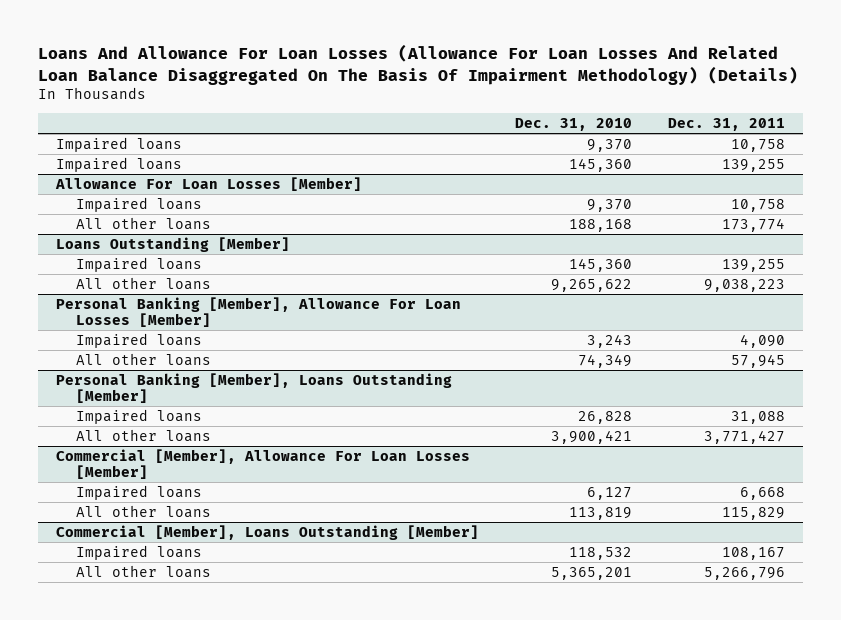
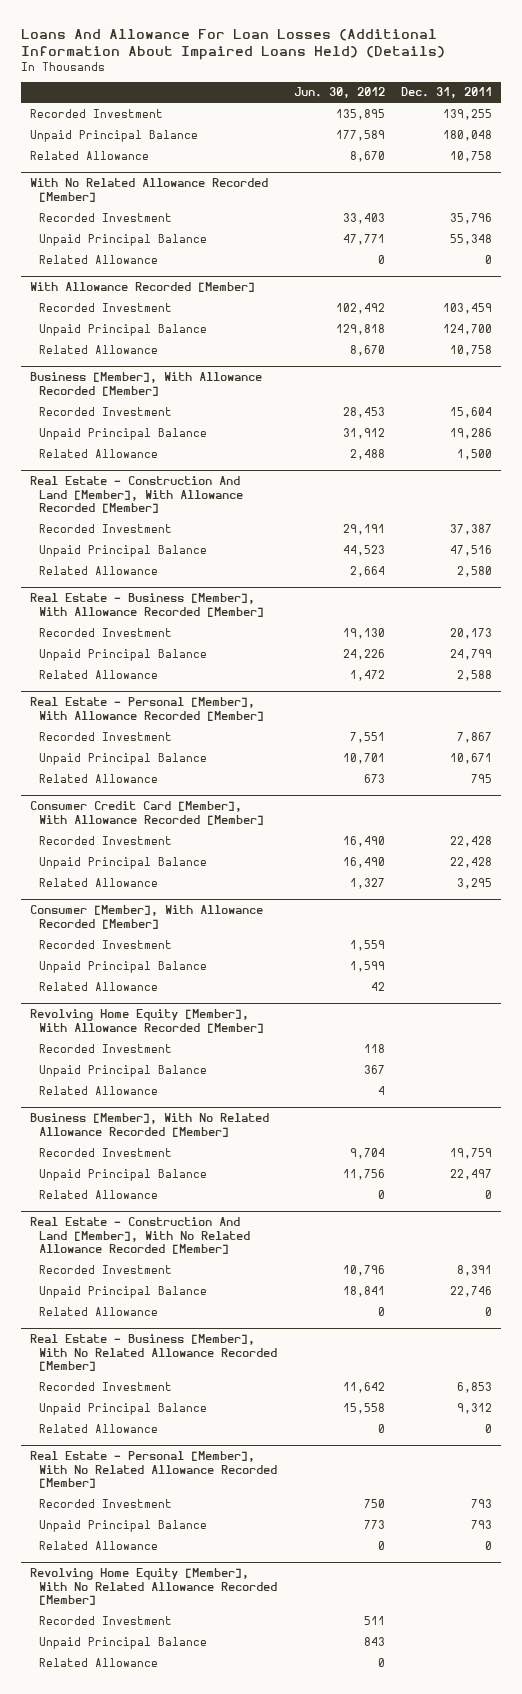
- Loans And Allowance For Loan Losses (Allowance For Loan Losses And Related Loan Balance Disaggregated On The Basis Of Impairment Methodology) (Details)
+ Loans And Allowance For Loan Losses (Additional Information About Impaired Loans Held) (Details)
- | Dec. 31, 2010 | Dec. 31, 2011
+ | Jun. 30, 2012 | Dec. 31, 2011
- Impaired loans | 9,370 | 10,758
- Impaired loans | 145,360 | 139,255
- Allowance For Loan Losses [Member]
- Impaired loans | 9,370 | 10,758
- All other loans | 188,168 | 173,774
- Loans Outstanding [Member]
- Impaired loans | 145,360 | 139,255
- All other loans | 9,265,622 | 9,038,223
- Personal Banking [Member], Allowance For Loan Losses [Member]
- Impaired loans | 3,243 | 4,090
- All other loans | 74,349 | 57,945
- Personal Banking [Member], Loans Outstanding [Member]
- Impaired loans | 26,828 | 31,088
- All other loans | 3,900,421 | 3,771,427
- Commercial [Member], Allowance For Loan Losses [Member]
- Impaired loans | 6,127 | 6,668
- All other loans | 113,819 | 115,829
- Commercial [Member], Loans Outstanding [Member]
- Impaired loans | 118,532 | 108,167
- All other loans | 5,365,201 | 5,266,796
+ Recorded Investment | 135,895 | 139,255
+ Unpaid Principal Balance | 177,589 | 180,048
+ Related Allowance | 8,670 | 10,758
+ With No Related Allowance Recorded [Member]
+ Recorded Investment | 33,403 | 35,796
+ Unpaid Principal Balance | 47,771 | 55,348
+ Related Allowance | 0 | 0
+ With Allowance Recorded [Member]
+ Recorded Investment | 102,492 | 103,459
+ Unpaid Principal Balance | 129,818 | 124,700
+ Related Allowance | 8,670 | 10,758
+ Business [Member], With Allowance Recorded [Member]
+ Recorded Investment | 28,453 | 15,604
+ Unpaid Principal Balance | 31,912 | 19,286
+ Related Allowance | 2,488 | 1,500
+ Real Estate - Construction And Land [Member], With Allowance Recorded [Member]
+ Recorded Investment | 29,191 | 37,387
+ Unpaid Principal Balance | 44,523 | 47,516
+ Related Allowance | 2,664 | 2,580
+ Real Estate - Business [Member], With Allowance Recorded [Member]
+ Recorded Investment | 19,130 | 20,173
+ Unpaid Principal Balance | 24,226 | 24,799
+ Related Allowance | 1,472 | 2,588
+ Real Estate - Personal [Member], With Allowance Recorded [Member]
+ Recorded Investment | 7,551 | 7,867
+ Unpaid Principal Balance | 10,701 | 10,671
+ Related Allowance | 673 | 795
+ Consumer Credit Card [Member], With Allowance Recorded [Member]
+ Recorded Investment | 16,490 | 22,428
+ Unpaid Principal Balance | 16,490 | 22,428
+ Related Allowance | 1,327 | 3,295
+ Consumer [Member], With Allowance Recorded [Member]
+ Recorded Investment | 1,559 |
+ Unpaid Principal Balance | 1,599 |
+ Related Allowance | 42 |
+ Revolving Home Equity [Member], With Allowance Recorded [Member]
+ Recorded Investment | 118 |
+ Unpaid Principal Balance | 367 |
+ Related Allowance | 4 |
+ Business [Member], With No Related Allowance Recorded [Member]
+ Recorded Investment | 9,704 | 19,759
+ Unpaid Principal Balance | 11,756 | 22,497
+ Related Allowance | 0 | 0
+ Real Estate - Construction And Land [Member], With No Related Allowance Recorded [Member]
+ Recorded Investment | 10,796 | 8,391
+ Unpaid Principal Balance | 18,841 | 22,746
+ Related Allowance | 0 | 0
+ Real Estate - Business [Member], With No Related Allowance Recorded [Member]
+ Recorded Investment | 11,642 | 6,853
+ Unpaid Principal Balance | 15,558 | 9,312
+ Related Allowance | 0 | 0
+ Real Estate - Personal [Member], With No Related Allowance Recorded [Member]
+ Recorded Investment | 750 | 793
+ Unpaid Principal Balance | 773 | 793
+ Related Allowance | 0 | 0
+ Revolving Home Equity [Member], With No Related Allowance Recorded [Member]
+ Recorded Investment | 511 |
+ Unpaid Principal Balance | 843 |
+ Related Allowance | 0 |

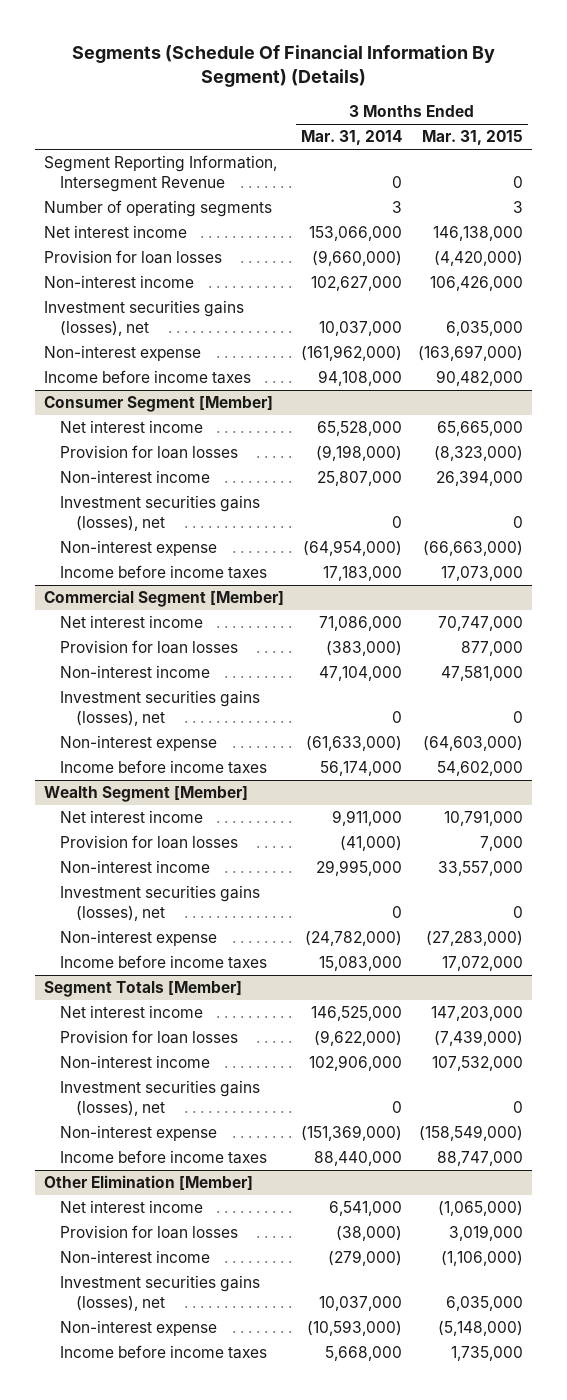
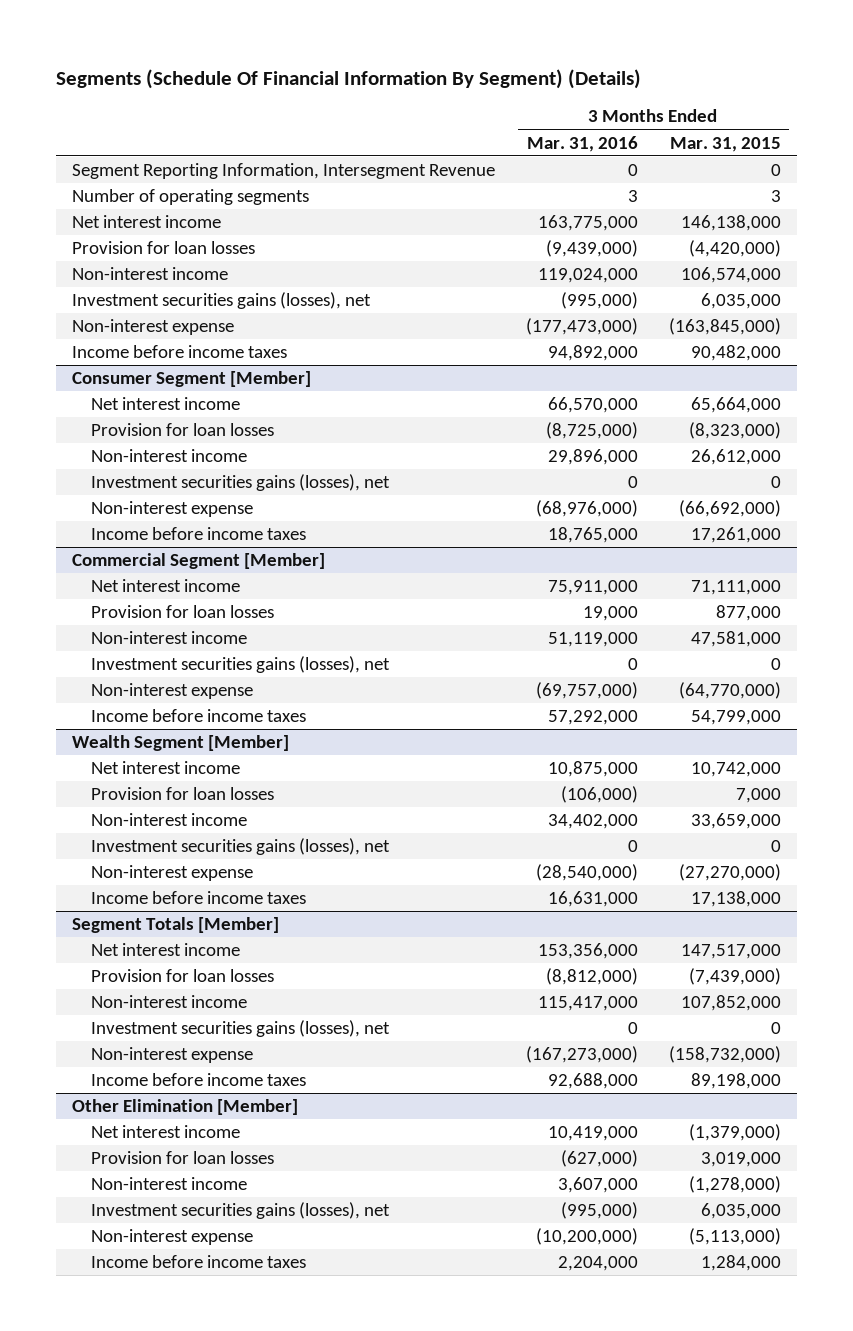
- | 3 Months Ended Mar. 31, 2014 | 3 Months Ended Mar. 31, 2015
+ | 3 Months Ended Mar. 31, 2016 | 3 Months Ended Mar. 31, 2015
- Non-interest income | 102,627,000 | 106,426,000
+ Non-interest income | 119,024,000 | 106,574,000
- Non-interest expense | (161,962,000) | (163,697,000)
+ Non-interest expense | (177,473,000) | (163,845,000)
@ Consumer Segment [Member]
- Net interest income | 65,528,000 | 65,665,000
+ Net interest income | 66,570,000 | 65,664,000
- Non-interest income | 25,807,000 | 26,394,000
+ Non-interest income | 29,896,000 | 26,612,000
- Non-interest expense | (64,954,000) | (66,663,000)
- Income before income taxes | 17,183,000 | 17,073,000
+ Non-interest expense | (68,976,000) | (66,692,000)
+ Income before income taxes | 18,765,000 | 17,261,000
@ Commercial Segment [Member]
- Net interest income | 71,086,000 | 70,747,000
+ Net interest income | 75,911,000 | 71,111,000
- Non-interest expense | (61,633,000) | (64,603,000)
- Income before income taxes | 56,174,000 | 54,602,000
+ Non-interest expense | (69,757,000) | (64,770,000)
+ Income before income taxes | 57,292,000 | 54,799,000
@ Wealth Segment [Member]
- Net interest income | 9,911,000 | 10,791,000
+ Net interest income | 10,875,000 | 10,742,000
- Non-interest income | 29,995,000 | 33,557,000
+ Non-interest income | 34,402,000 | 33,659,000
- Non-interest expense | (24,782,000) | (27,283,000)
- Income before income taxes | 15,083,000 | 17,072,000
+ Non-interest expense | (28,540,000) | (27,270,000)
+ Income before income taxes | 16,631,000 | 17,138,000
@ Segment Totals [Member]
- Net interest income | 146,525,000 | 147,203,000
+ Net interest income | 153,356,000 | 147,517,000
- Non-interest income | 102,906,000 | 107,532,000
+ Non-interest income | 115,417,000 | 107,852,000
- Non-interest expense | (151,369,000) | (158,549,000)
- Income before income taxes | 88,440,000 | 88,747,000
+ Non-interest expense | (167,273,000) | (158,732,000)
+ Income before income taxes | 92,688,000 | 89,198,000
@ Other Elimination [Member]
- Net interest income | 6,541,000 | (1,065,000)
+ Net interest income | 10,419,000 | (1,379,000)
- Non-interest income | (279,000) | (1,106,000)
+ Non-interest income | 3,607,000 | (1,278,000)
- Non-interest expense | (10,593,000) | (5,148,000)
- Income before income taxes | 5,668,000 | 1,735,000
+ Non-interest expense | (10,200,000) | (5,113,000)
+ Income before income taxes | 2,204,000 | 1,284,000

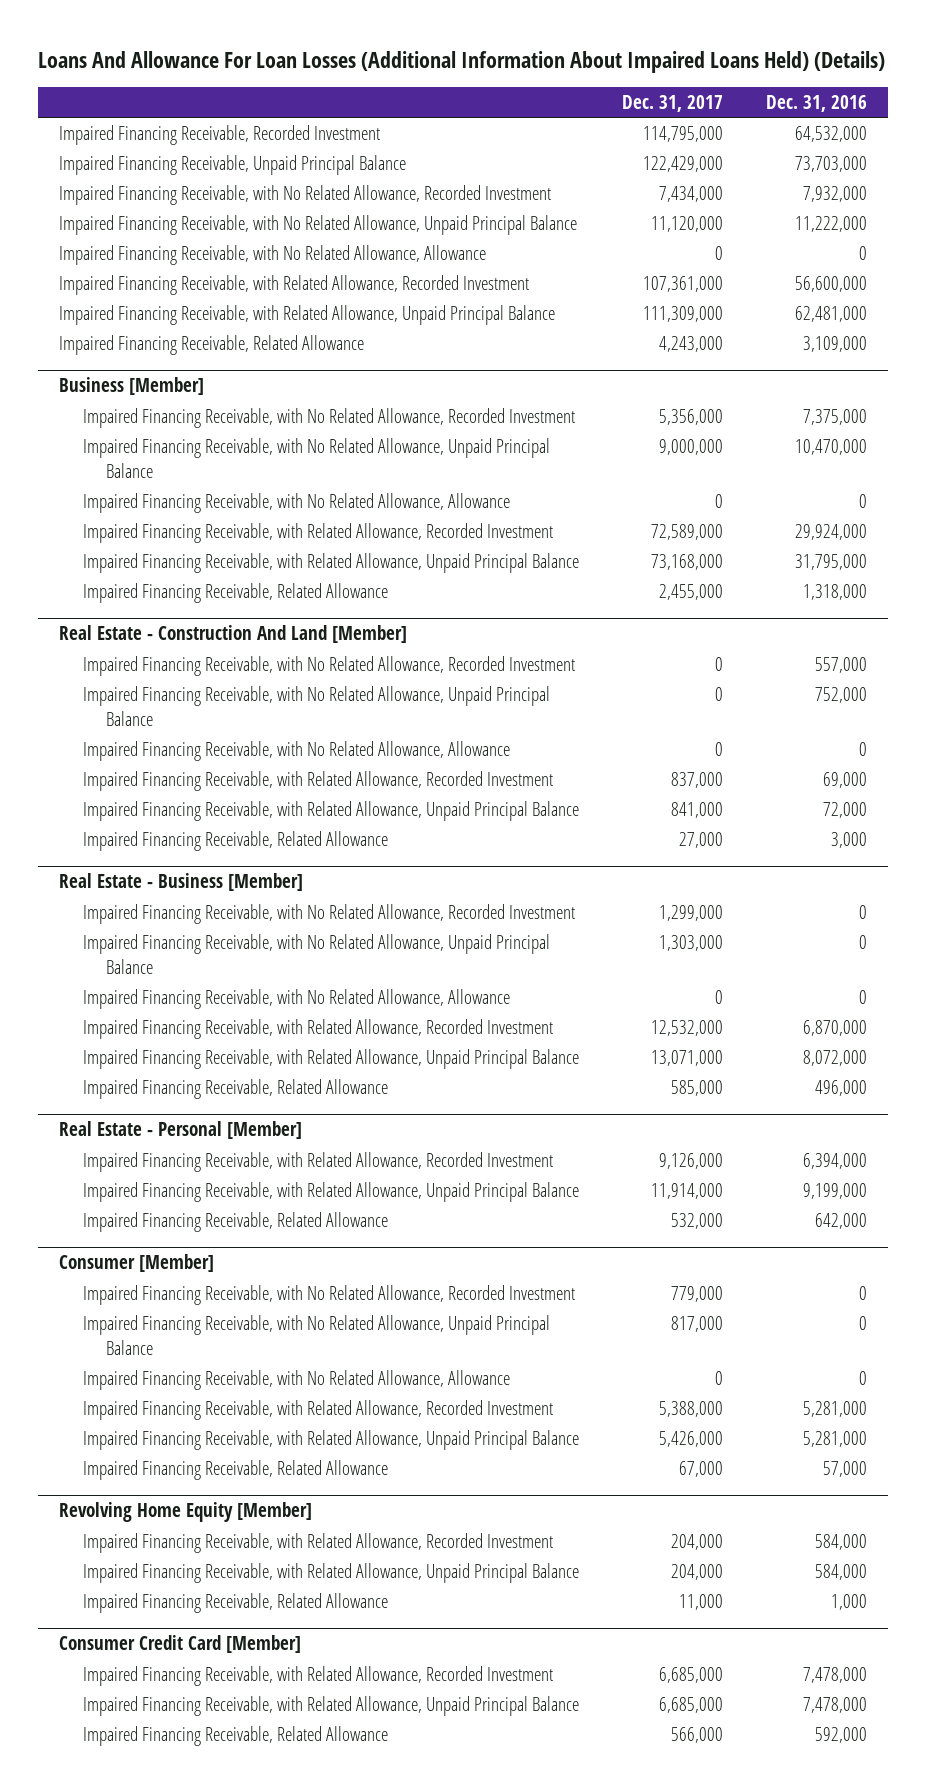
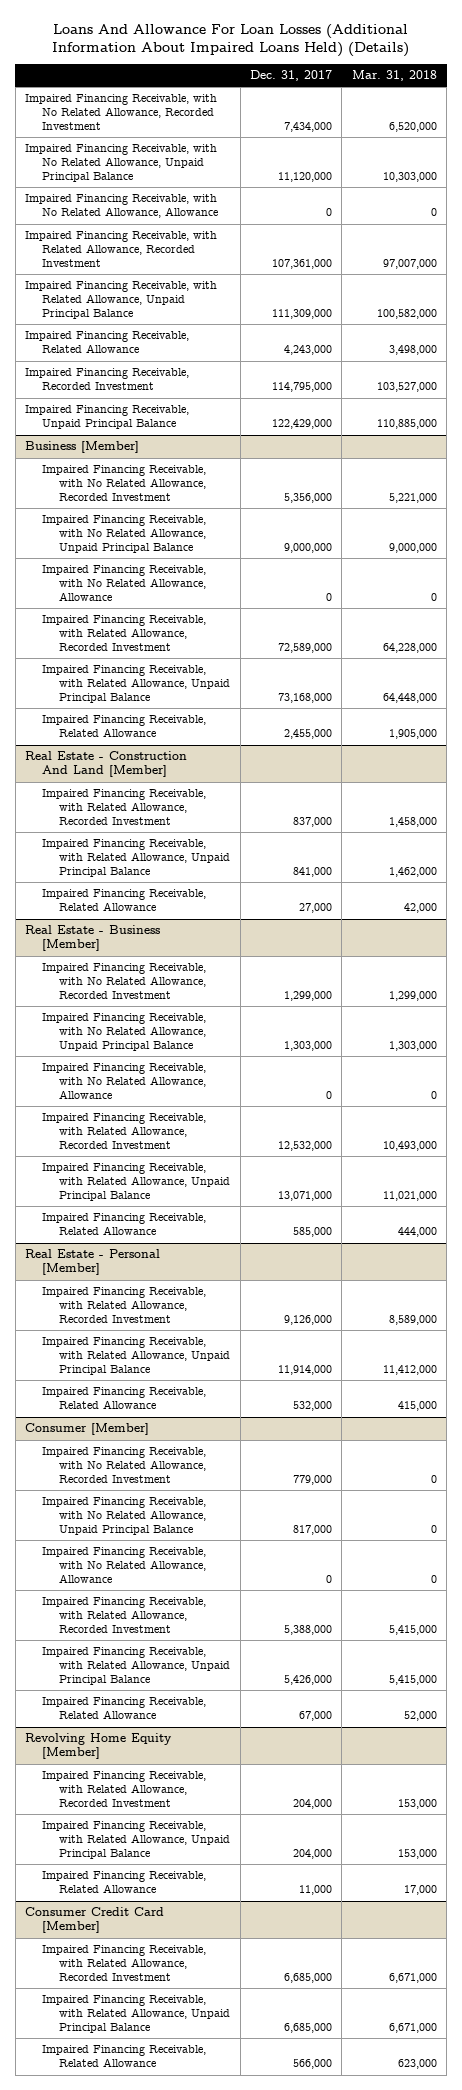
- | Dec. 31, 2017 | Dec. 31, 2016
+ | Dec. 31, 2017 | Mar. 31, 2018
moved down: Impaired Financing Receivable, Recorded Investment | 114,795,000 | 103,527,000
moved down: Impaired Financing Receivable, Unpaid Principal Balance | 122,429,000 | 110,885,000
@ Real Estate - Construction And Land [Member]
- Impaired Financing Receivable, with No Related Allowance, Recorded Investment | 0 | 557,000
- Impaired Financing Receivable, with No Related Allowance, Unpaid Principal Balance | 0 | 752,000
- Impaired Financing Receivable, with No Related Allowance, Allowance | 0 | 0

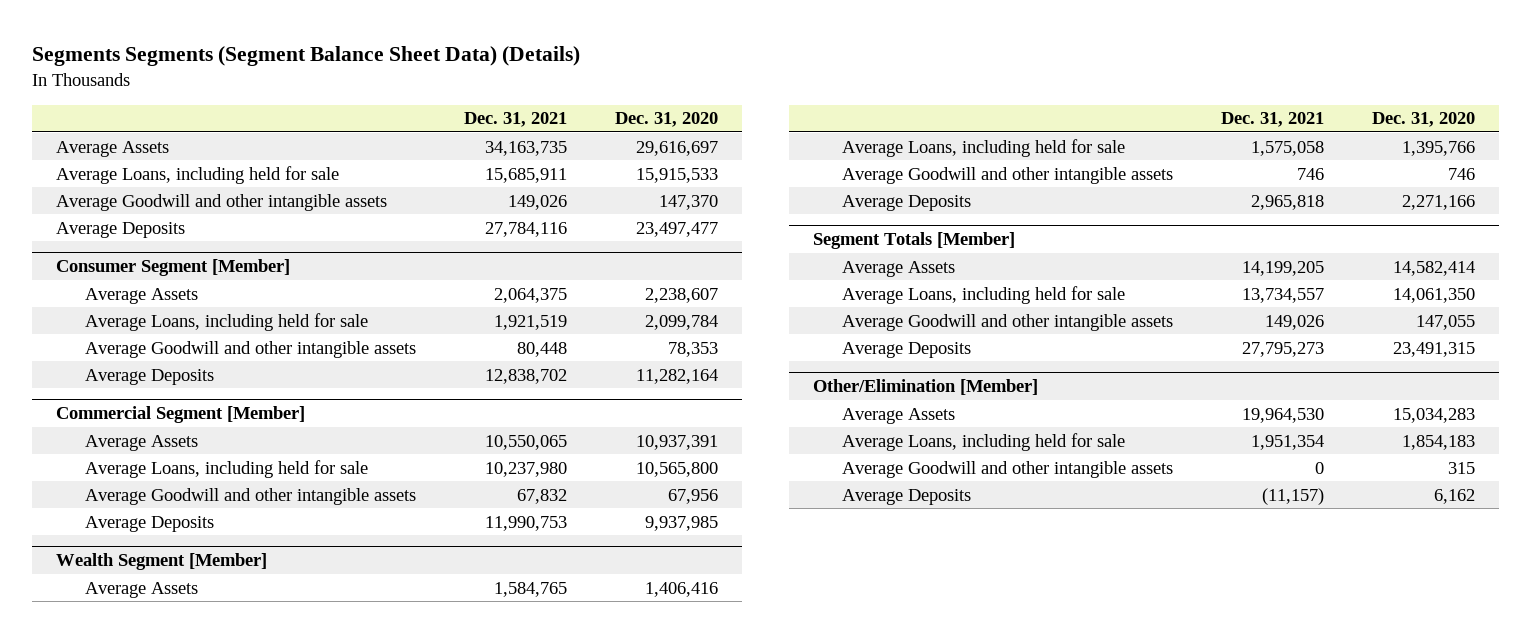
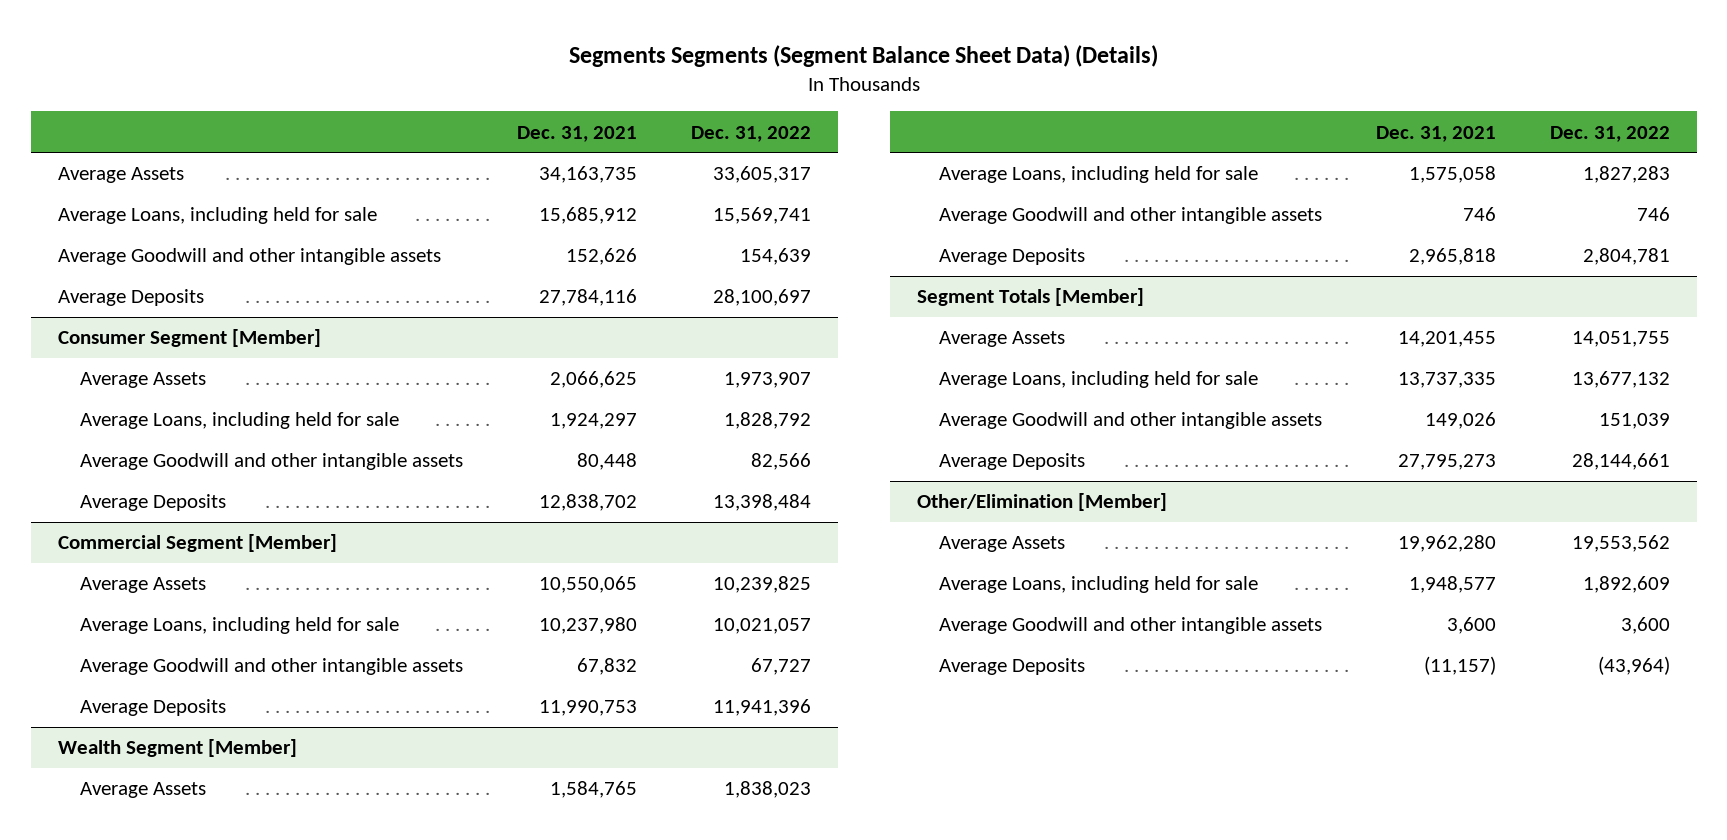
- | Dec. 31, 2021 | Dec. 31, 2020
+ | Dec. 31, 2021 | Dec. 31, 2022
- Average Loans, including held for sale | 15,685,911 | 15,915,533
- Average Goodwill and other intangible assets | 149,026 | 147,370
+ Average Loans, including held for sale | 15,685,912 | 15,569,741
+ Average Goodwill and other intangible assets | 152,626 | 154,639
@ Consumer Segment [Member]
- Average Assets | 2,064,375 | 2,238,607
- Average Loans, including held for sale | 1,921,519 | 2,099,784
+ Average Assets | 2,066,625 | 1,973,907
+ Average Loans, including held for sale | 1,924,297 | 1,828,792
@ Segment Totals [Member]
- Average Assets | 14,199,205 | 14,582,414
- Average Loans, including held for sale | 13,734,557 | 14,061,350
+ Average Assets | 14,201,455 | 14,051,755
+ Average Loans, including held for sale | 13,737,335 | 13,677,132
@ Other/Elimination [Member]
- Average Assets | 19,964,530 | 15,034,283
- Average Loans, including held for sale | 1,951,354 | 1,854,183
- Average Goodwill and other intangible assets | 0 | 315
+ Average Assets | 19,962,280 | 19,553,562
+ Average Loans, including held for sale | 1,948,577 | 1,892,609
+ Average Goodwill and other intangible assets | 3,600 | 3,600

